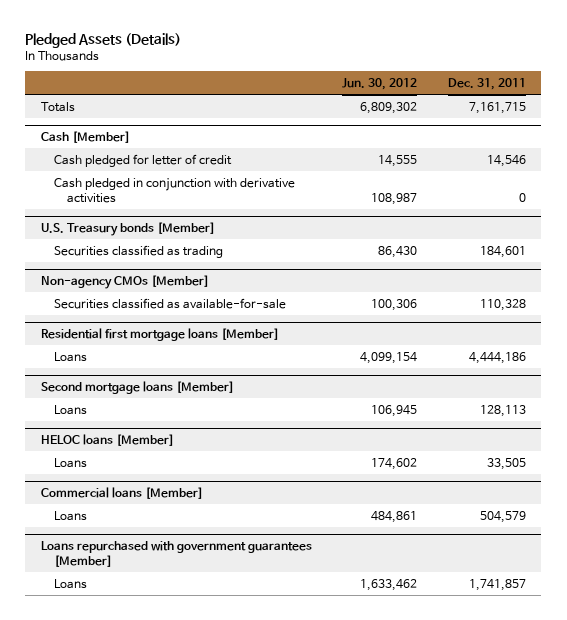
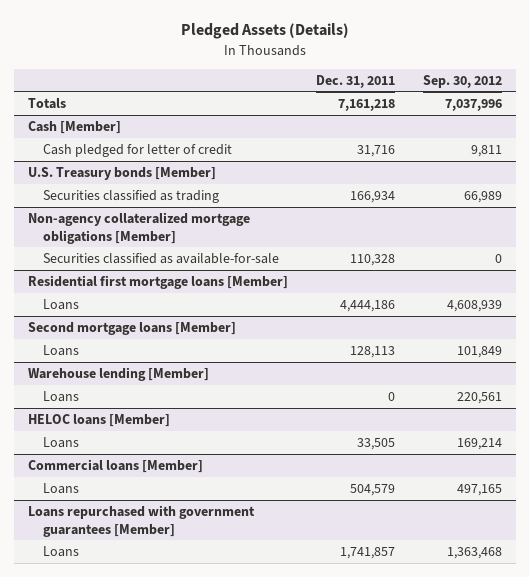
- | Jun. 30, 2012 | Dec. 31, 2011
+ | Dec. 31, 2011 | Sep. 30, 2012
- Totals | 6,809,302 | 7,161,715
+ Totals | 7,161,218 | 7,037,996
@ Cash [Member]
- Cash pledged for letter of credit | 14,555 | 14,546
- Cash pledged in conjunction with derivative activities | 108,987 | 0
+ Cash pledged for letter of credit | 31,716 | 9,811
@ U.S. Treasury bonds [Member]
- Securities classified as trading | 86,430 | 184,601
- Non-agency CMOs [Member]
@ U.S. Treasury bonds [Member]
+ Securities classified as trading | 166,934 | 66,989
+ Non-agency collateralized mortgage obligations [Member]
+ Warehouse lending [Member]
+ Loans | 0 | 220,561

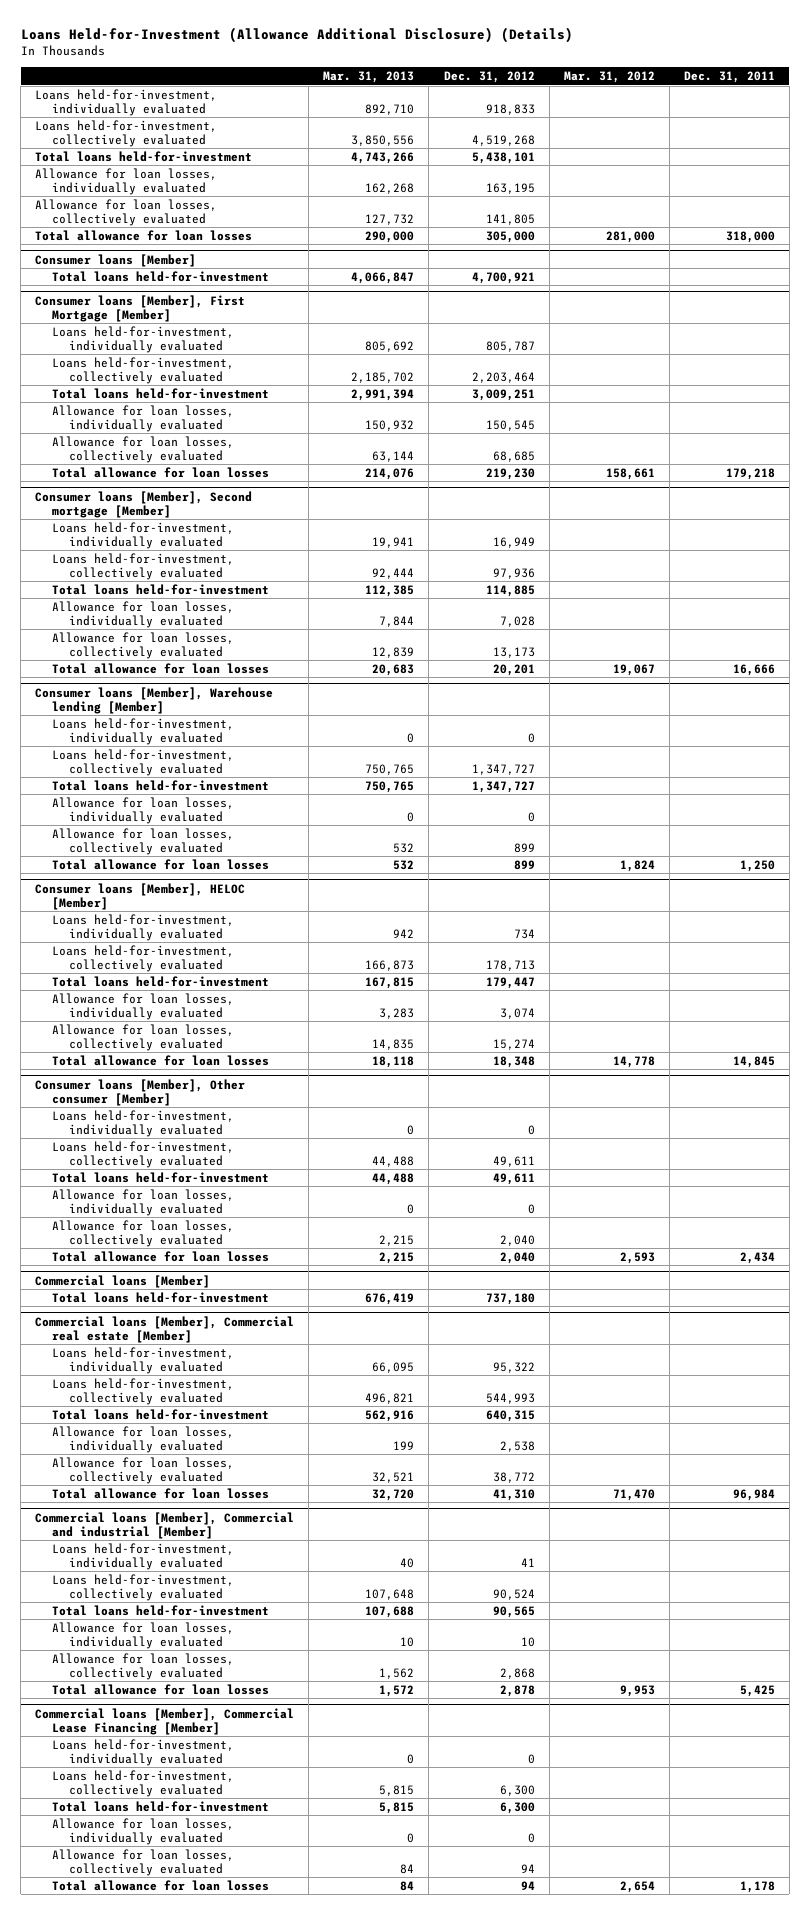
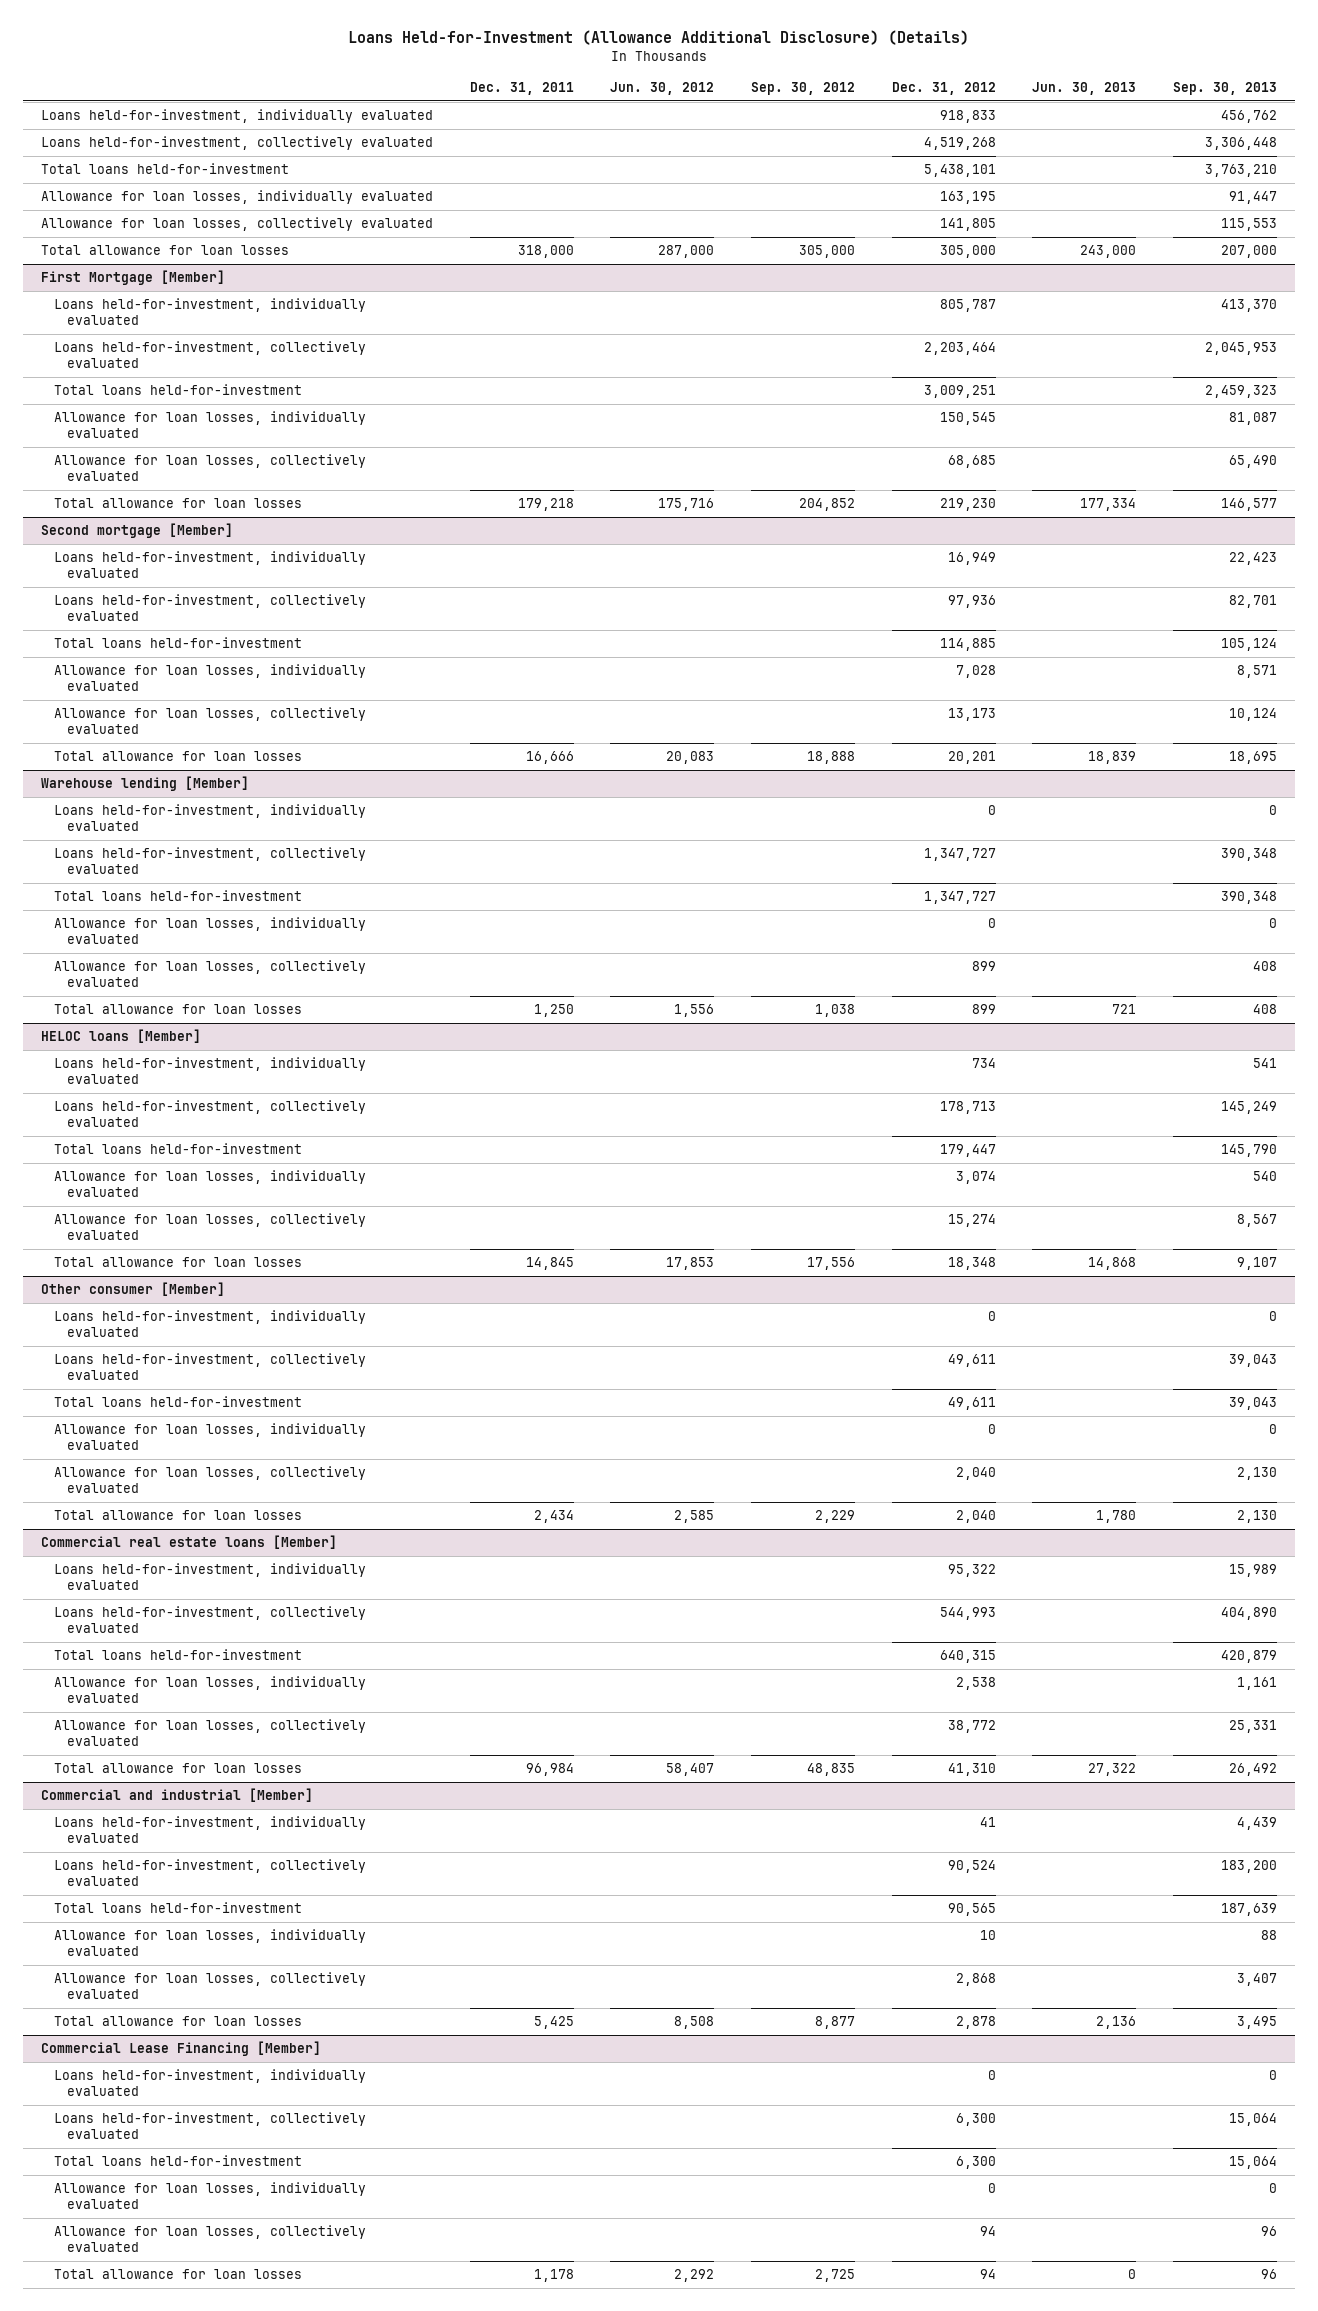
- | Mar. 31, 2013 | Dec. 31, 2012 | Mar. 31, 2012 | Dec. 31, 2011
+ | Dec. 31, 2011 | Jun. 30, 2012 | Sep. 30, 2012 | Dec. 31, 2012 | Jun. 30, 2013 | Sep. 30, 2013
- Consumer loans [Member]
- Total loans held-for-investment | 4,066,847 | 4,700,921 | |
- Consumer loans [Member], First Mortgage [Member]
+ First Mortgage [Member]
- Consumer loans [Member], Second mortgage [Member]
+ Second mortgage [Member]
- Consumer loans [Member], Warehouse lending [Member]
+ Warehouse lending [Member]
- Consumer loans [Member], HELOC [Member]
+ HELOC loans [Member]
- Consumer loans [Member], Other consumer [Member]
+ Other consumer [Member]
- Commercial loans [Member]
- Total loans held-for-investment | 676,419 | 737,180 | |
- Commercial loans [Member], Commercial real estate [Member]
+ Commercial real estate loans [Member]
- Commercial loans [Member], Commercial and industrial [Member]
+ Commercial and industrial [Member]
- Commercial loans [Member], Commercial Lease Financing [Member]
+ Commercial Lease Financing [Member]

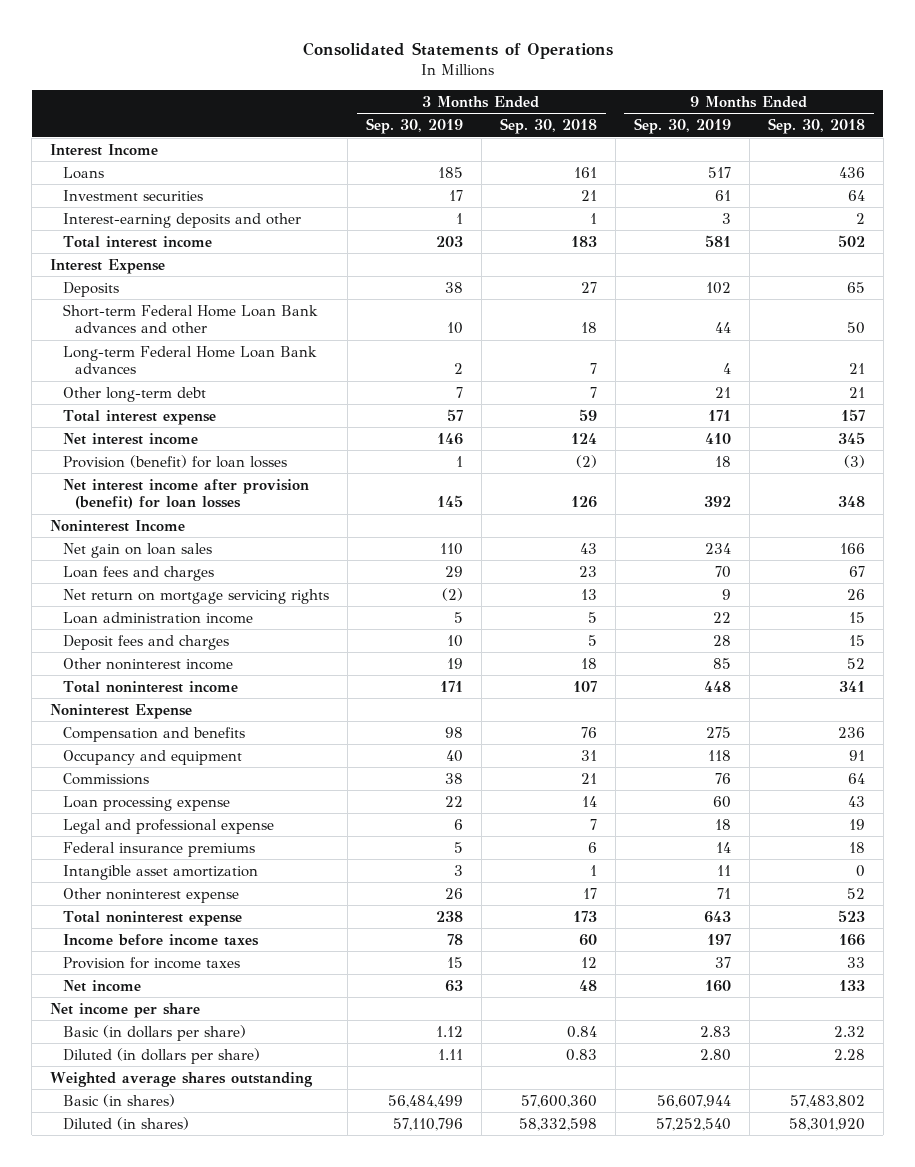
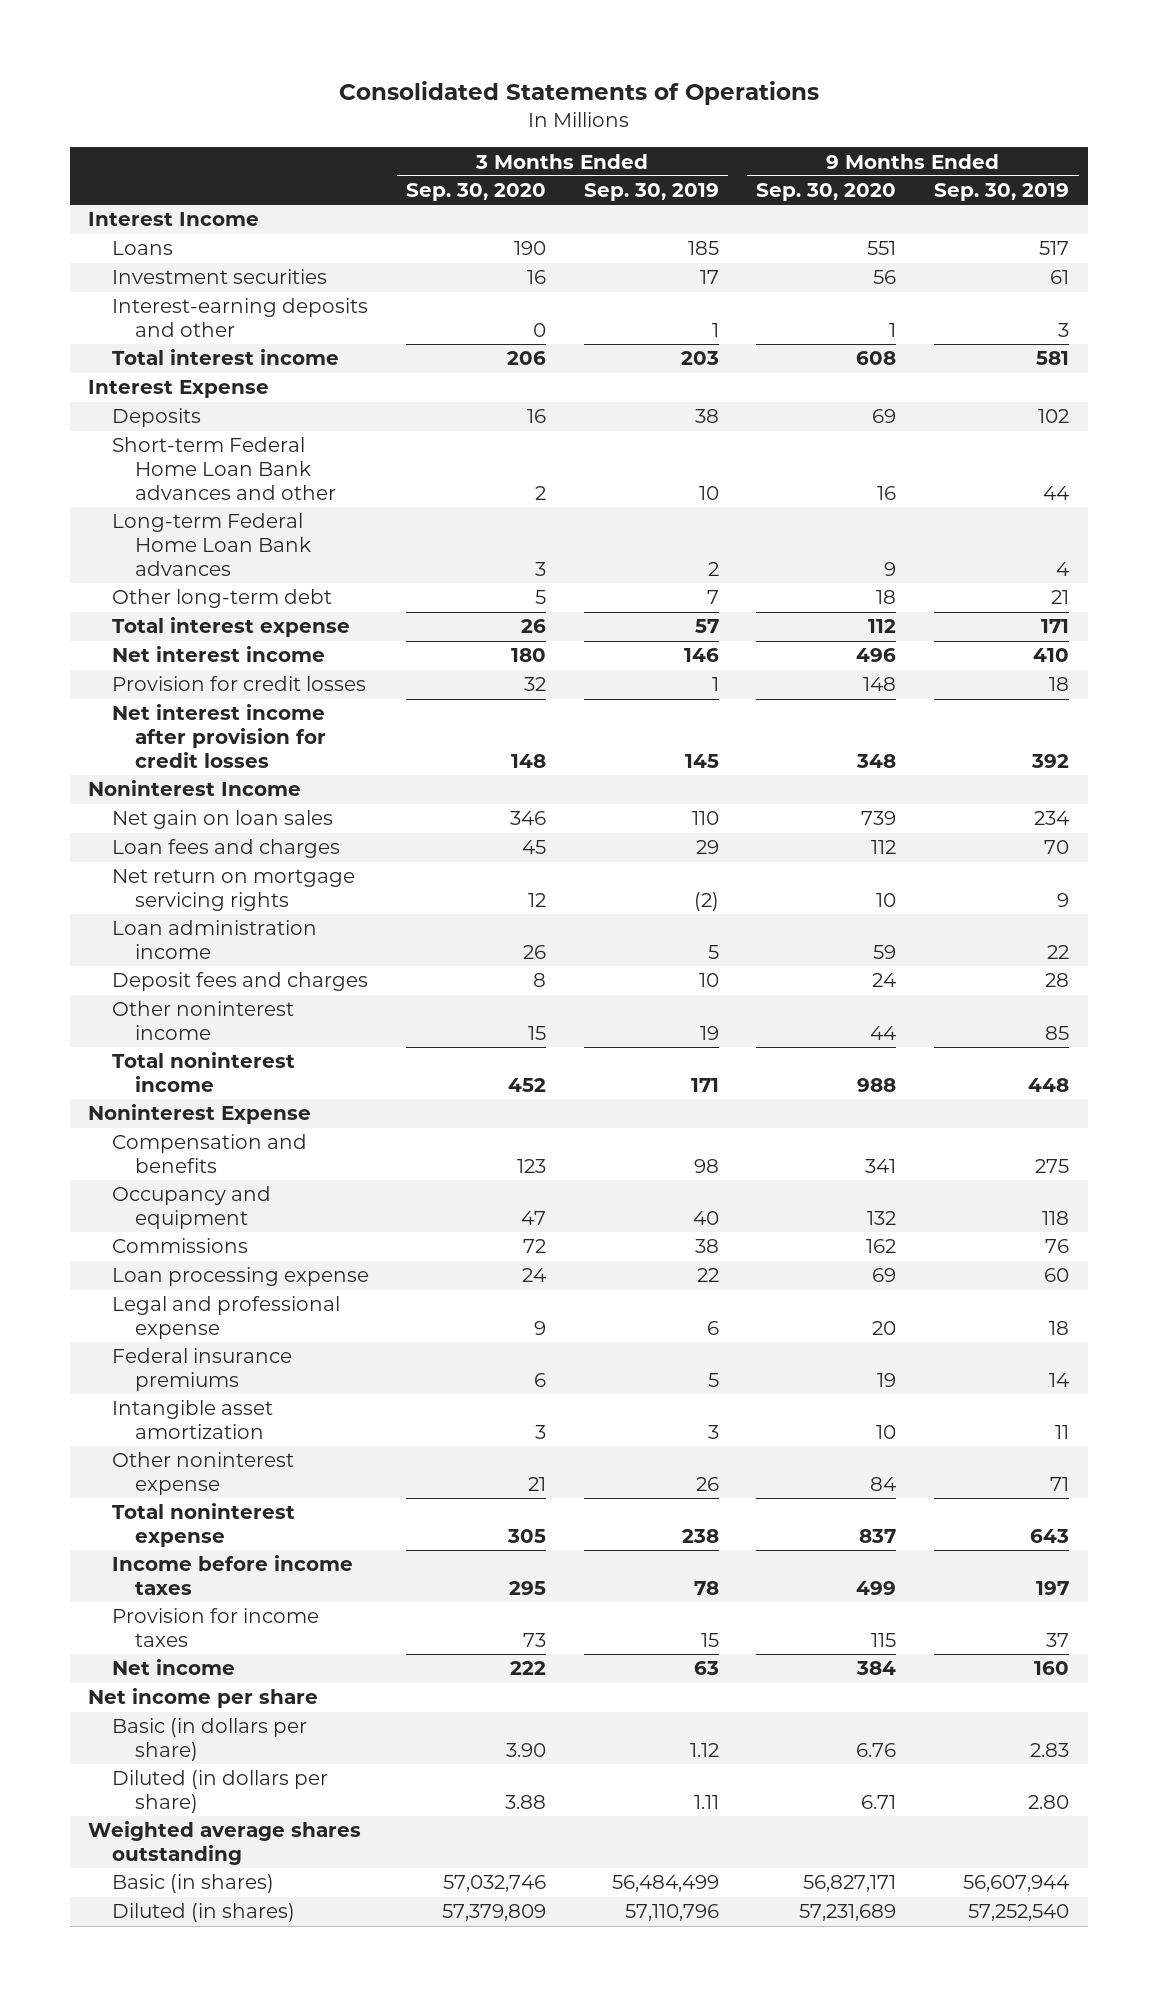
- | 3 Months Ended Sep. 30, 2019 | 3 Months Ended Sep. 30, 2018 | 9 Months Ended Sep. 30, 2019 | 9 Months Ended Sep. 30, 2018
+ | 3 Months Ended Sep. 30, 2020 | 3 Months Ended Sep. 30, 2019 | 9 Months Ended Sep. 30, 2020 | 9 Months Ended Sep. 30, 2019
- Provision (benefit) for loan losses | 1 | (2) | 18 | (3)
- Net interest income after provision (benefit) for loan losses | 145 | 126 | 392 | 348
+ Provision for credit losses | 32 | 1 | 148 | 18
+ Net interest income after provision for credit losses | 148 | 145 | 348 | 392

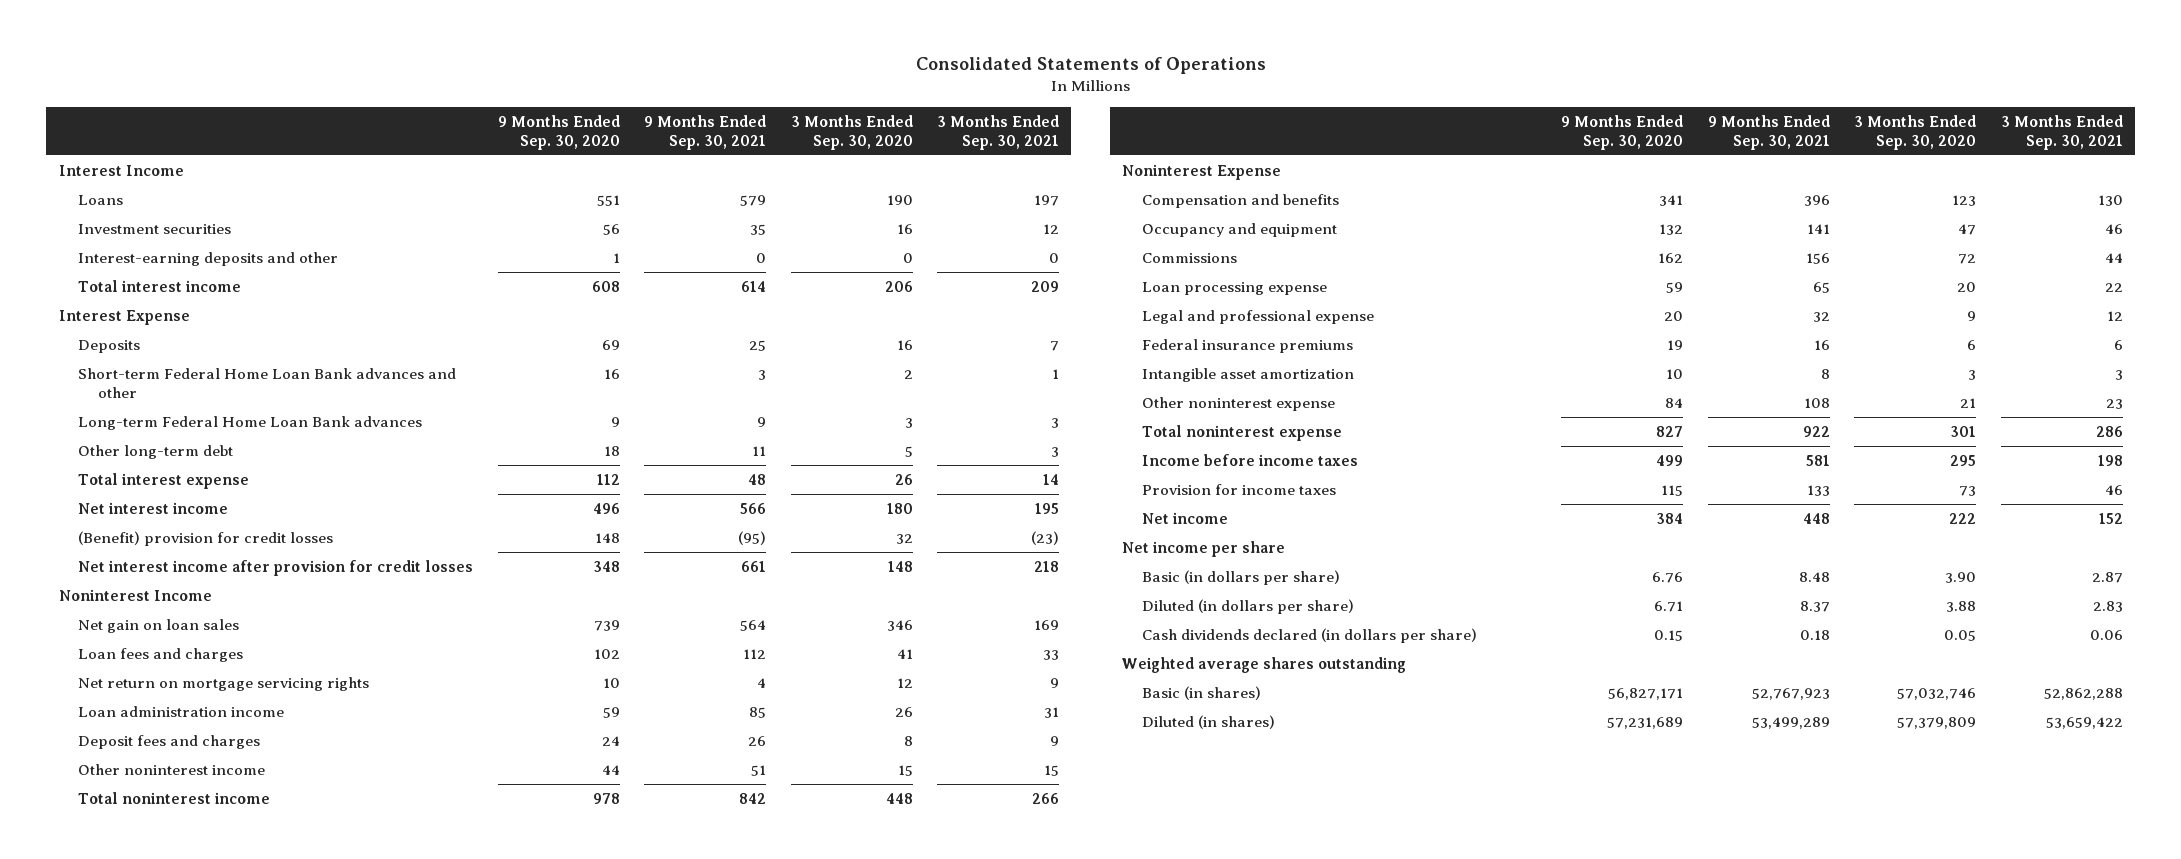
- | 3 Months Ended Sep. 30, 2020 | 3 Months Ended Sep. 30, 2019 | 9 Months Ended Sep. 30, 2020 | 9 Months Ended Sep. 30, 2019
+ | 9 Months Ended Sep. 30, 2020 | 9 Months Ended Sep. 30, 2021 | 3 Months Ended Sep. 30, 2020 | 3 Months Ended Sep. 30, 2021
- Provision for credit losses | 32 | 1 | 148 | 18
+ (Benefit) provision for credit losses | 148 | (95) | 32 | (23)
- Loan fees and charges | 45 | 29 | 112 | 70
+ Loan fees and charges | 102 | 112 | 41 | 33
- Total noninterest income | 452 | 171 | 988 | 448
+ Total noninterest income | 978 | 842 | 448 | 266
- Loan processing expense | 24 | 22 | 69 | 60
+ Loan processing expense | 59 | 65 | 20 | 22
- Total noninterest expense | 305 | 238 | 837 | 643
+ Total noninterest expense | 827 | 922 | 301 | 286
+ Cash dividends declared (in dollars per share) | 0.15 | 0.18 | 0.05 | 0.06

